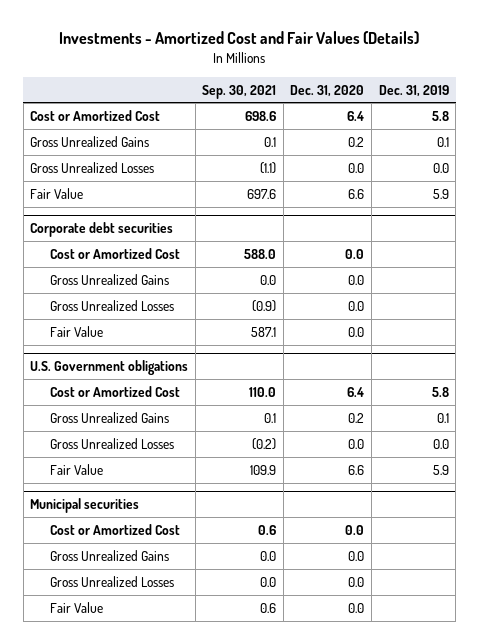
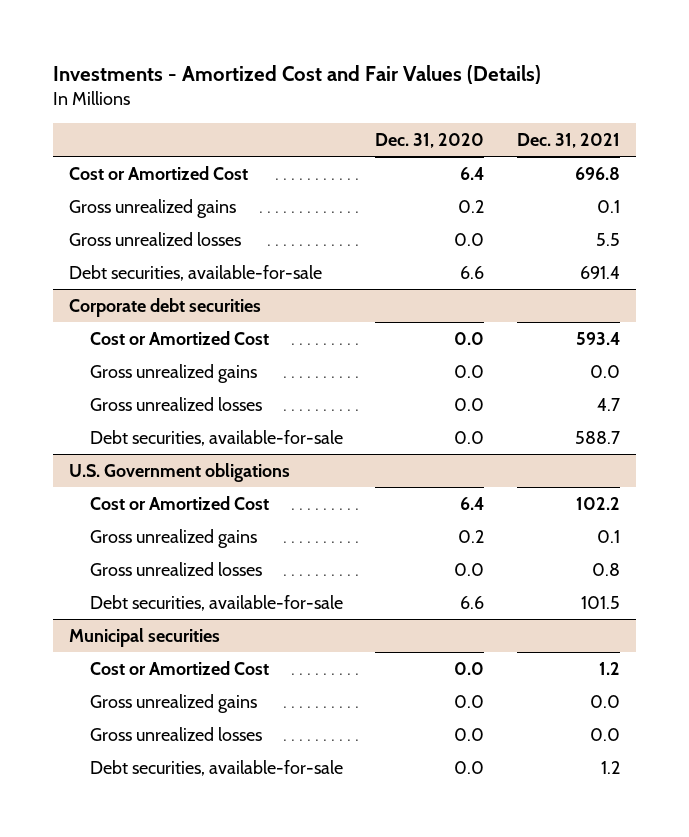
- | Sep. 30, 2021 | Dec. 31, 2020 | Dec. 31, 2019
+ | Dec. 31, 2020 | Dec. 31, 2021
- Gross Unrealized Gains | 0.1 | 0.2 | 0.1
- Gross Unrealized Losses | (1.1) | 0.0 | 0.0
- Fair Value | 697.6 | 6.6 | 5.9
+ Gross unrealized gains | 0.2 | 0.1
+ Gross unrealized losses | 0.0 | 5.5
+ Debt securities, available-for-sale | 6.6 | 691.4
@ Corporate debt securities
- Gross Unrealized Gains | 0.0 | 0.0 |
- Gross Unrealized Losses | (0.9) | 0.0 |
- Fair Value | 587.1 | 0.0 |
+ Gross unrealized gains | 0.0 | 0.0
+ Gross unrealized losses | 0.0 | 4.7
+ Debt securities, available-for-sale | 0.0 | 588.7
@ U.S. Government obligations
- Gross Unrealized Gains | 0.1 | 0.2 | 0.1
- Gross Unrealized Losses | (0.2) | 0.0 | 0.0
- Fair Value | 109.9 | 6.6 | 5.9
+ Gross unrealized gains | 0.2 | 0.1
+ Gross unrealized losses | 0.0 | 0.8
+ Debt securities, available-for-sale | 6.6 | 101.5
@ Municipal securities
- Gross Unrealized Gains | 0.0 | 0.0 |
- Gross Unrealized Losses | 0.0 | 0.0 |
- Fair Value | 0.6 | 0.0 |
+ Gross unrealized gains | 0.0 | 0.0
+ Gross unrealized losses | 0.0 | 0.0
+ Debt securities, available-for-sale | 0.0 | 1.2

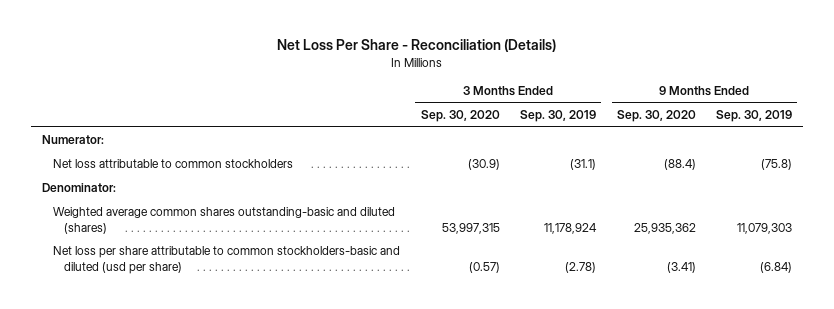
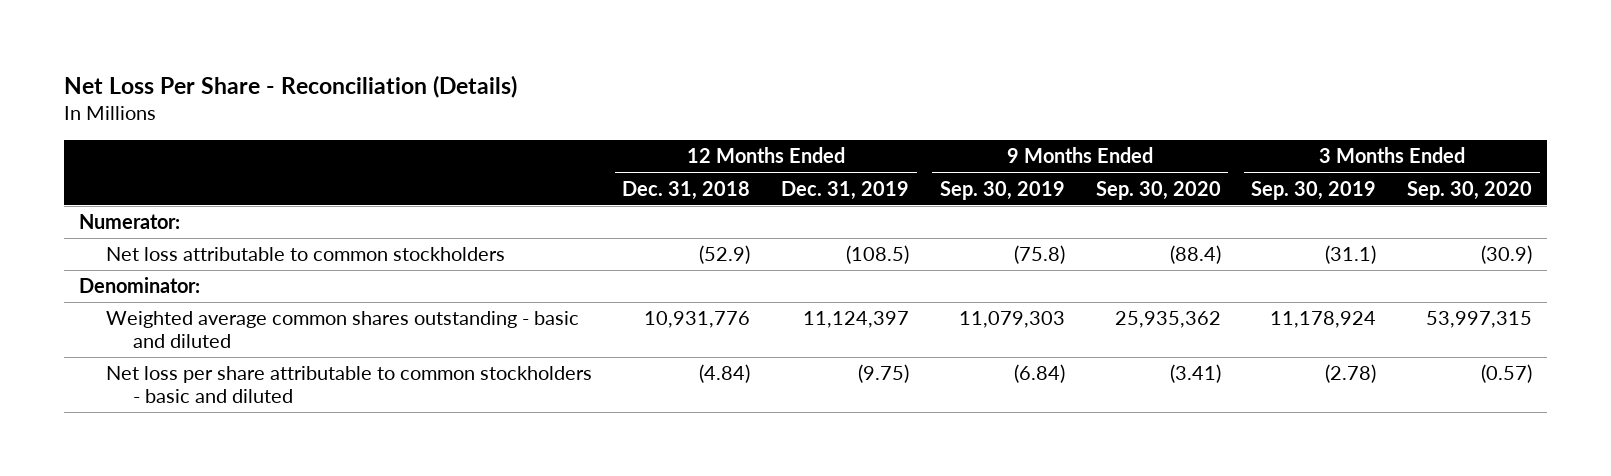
- | 3 Months Ended Sep. 30, 2020 | 3 Months Ended Sep. 30, 2019 | 9 Months Ended Sep. 30, 2020 | 9 Months Ended Sep. 30, 2019
+ | 12 Months Ended Dec. 31, 2018 | 12 Months Ended Dec. 31, 2019 | 9 Months Ended Sep. 30, 2019 | 9 Months Ended Sep. 30, 2020 | 3 Months Ended Sep. 30, 2019 | 3 Months Ended Sep. 30, 2020
- Weighted average common shares outstanding-basic and diluted (shares) | 53,997,315 | 11,178,924 | 25,935,362 | 11,079,303
- Net loss per share attributable to common stockholders-basic and diluted (usd per share) | (0.57) | (2.78) | (3.41) | (6.84)
+ Weighted average common shares outstanding - basic and diluted | 10,931,776 | 11,124,397 | 11,079,303 | 25,935,362 | 11,178,924 | 53,997,315
+ Net loss per share attributable to common stockholders - basic and diluted | (4.84) | (9.75) | (6.84) | (3.41) | (2.78) | (0.57)

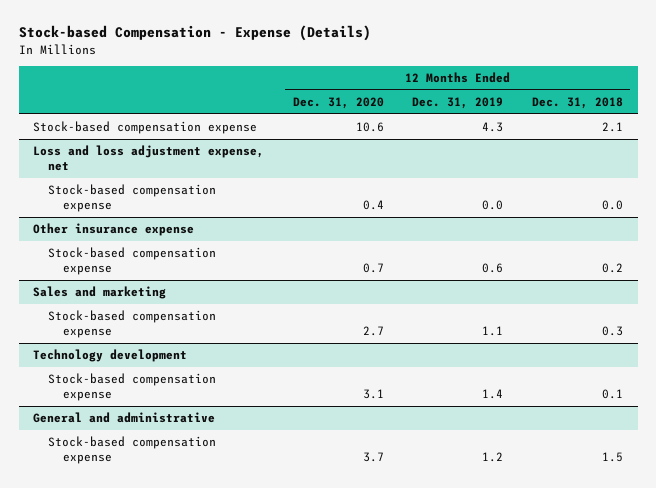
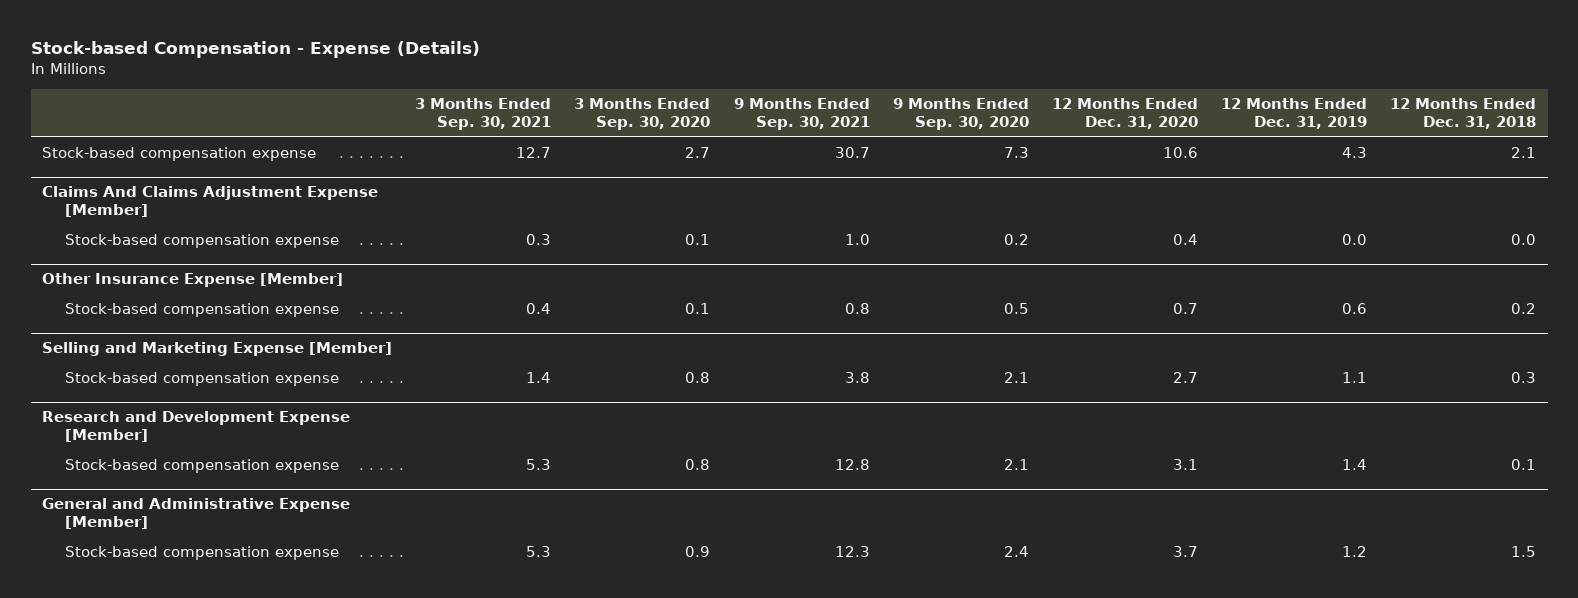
- | 12 Months Ended Dec. 31, 2020 | 12 Months Ended Dec. 31, 2019 | 12 Months Ended Dec. 31, 2018
+ | 3 Months Ended Sep. 30, 2021 | 3 Months Ended Sep. 30, 2020 | 9 Months Ended Sep. 30, 2021 | 9 Months Ended Sep. 30, 2020 | 12 Months Ended Dec. 31, 2020 | 12 Months Ended Dec. 31, 2019 | 12 Months Ended Dec. 31, 2018
- Loss and loss adjustment expense, net
+ Claims And Claims Adjustment Expense [Member]
- Other insurance expense
+ Other Insurance Expense [Member]
- Sales and marketing
+ Selling and Marketing Expense [Member]
- Technology development
+ Research and Development Expense [Member]
- General and administrative
+ General and Administrative Expense [Member]

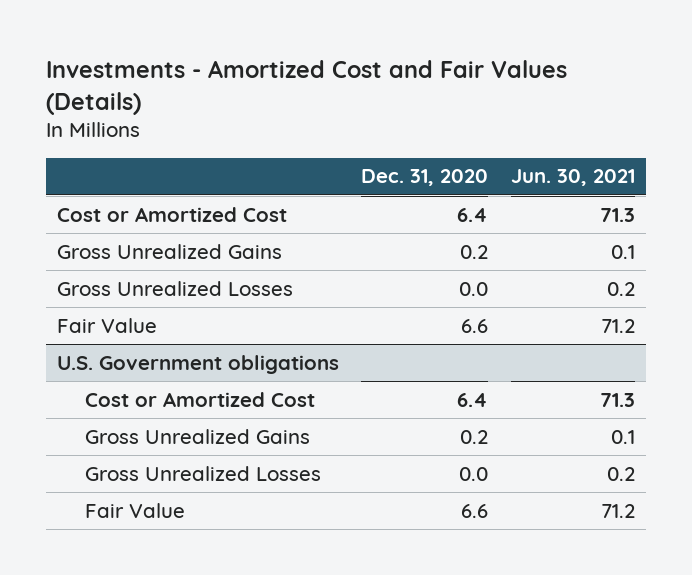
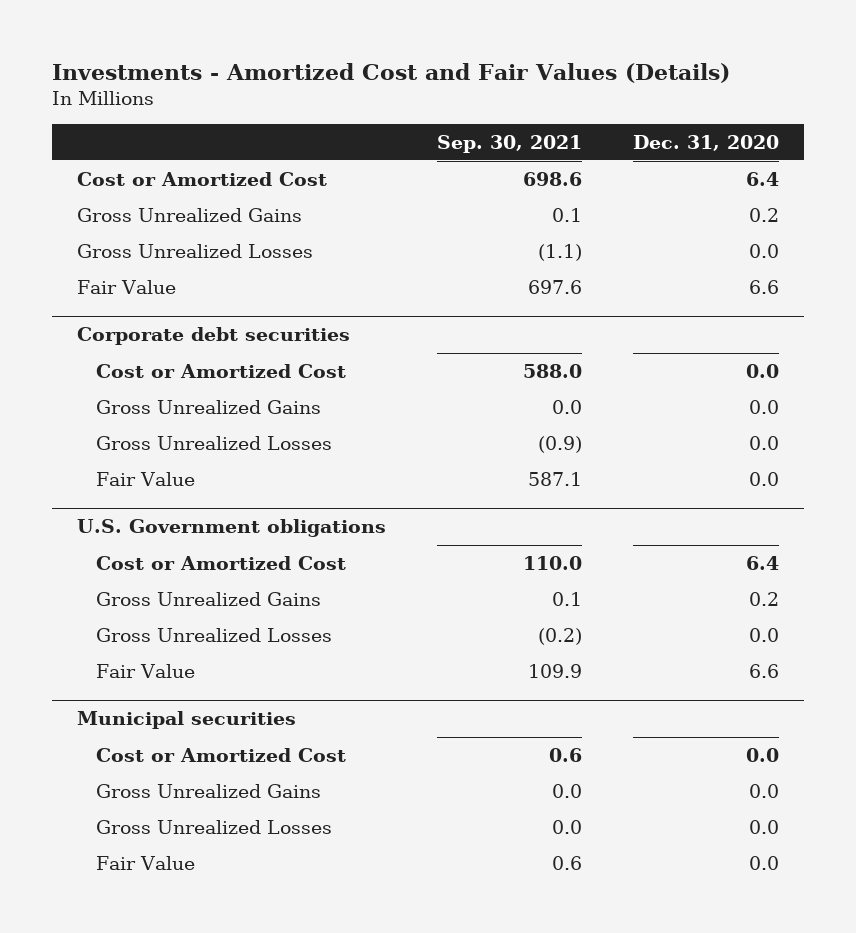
- | Dec. 31, 2020 | Jun. 30, 2021
+ | Sep. 30, 2021 | Dec. 31, 2020
+ Corporate debt securities
+ Cost or Amortized Cost | 588.0 | 0.0
+ Gross Unrealized Gains | 0.0 | 0.0
+ Gross Unrealized Losses | (0.9) | 0.0
+ Fair Value | 587.1 | 0.0
+ Municipal securities
+ Cost or Amortized Cost | 0.6 | 0.0
+ Gross Unrealized Gains | 0.0 | 0.0
+ Gross Unrealized Losses | 0.0 | 0.0
+ Fair Value | 0.6 | 0.0

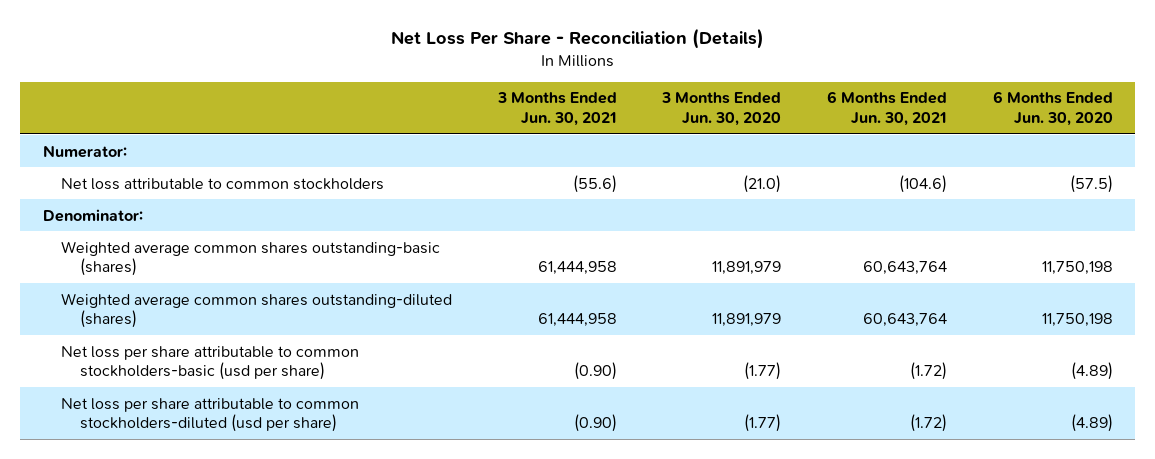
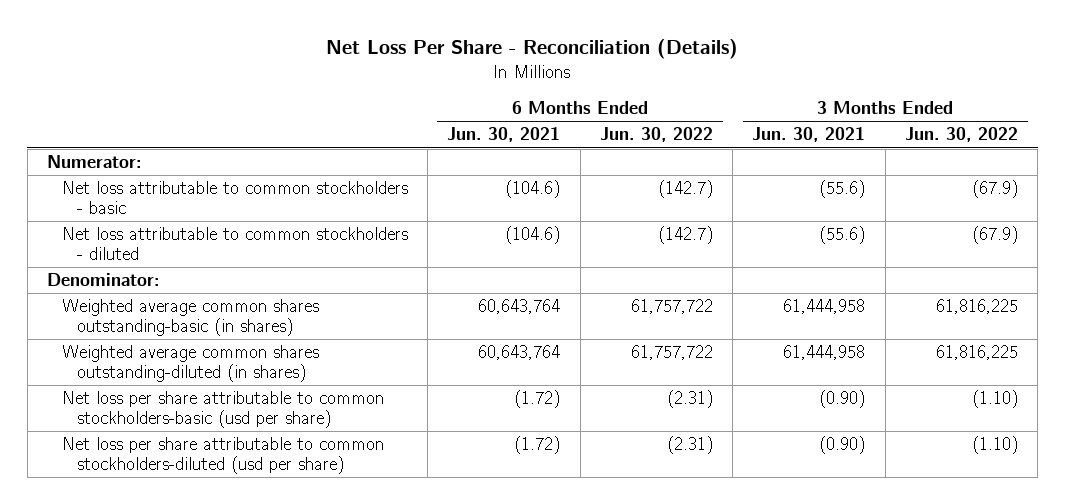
- | 3 Months Ended Jun. 30, 2021 | 3 Months Ended Jun. 30, 2020 | 6 Months Ended Jun. 30, 2021 | 6 Months Ended Jun. 30, 2020
+ | 6 Months Ended Jun. 30, 2021 | 6 Months Ended Jun. 30, 2022 | 3 Months Ended Jun. 30, 2021 | 3 Months Ended Jun. 30, 2022
- Net loss attributable to common stockholders | (55.6) | (21.0) | (104.6) | (57.5)
+ Net loss attributable to common stockholders - basic | (104.6) | (142.7) | (55.6) | (67.9)
+ Net loss attributable to common stockholders - diluted | (104.6) | (142.7) | (55.6) | (67.9)
- Weighted average common shares outstanding-basic (shares) | 61,444,958 | 11,891,979 | 60,643,764 | 11,750,198
- Weighted average common shares outstanding-diluted (shares) | 61,444,958 | 11,891,979 | 60,643,764 | 11,750,198
+ Weighted average common shares outstanding-basic (in shares) | 60,643,764 | 61,757,722 | 61,444,958 | 61,816,225
+ Weighted average common shares outstanding-diluted (in shares) | 60,643,764 | 61,757,722 | 61,444,958 | 61,816,225

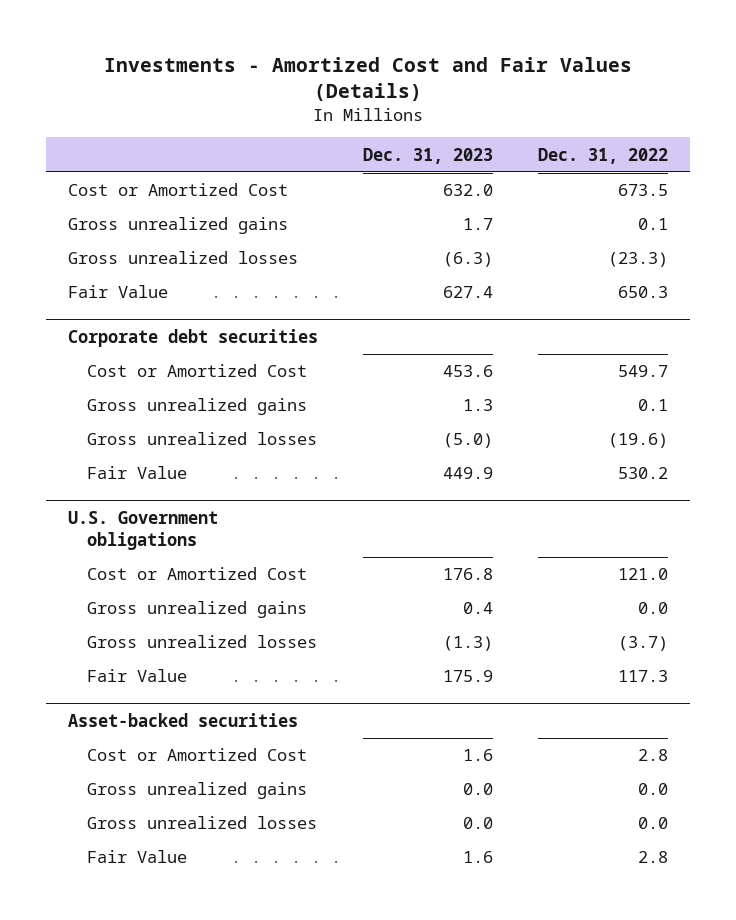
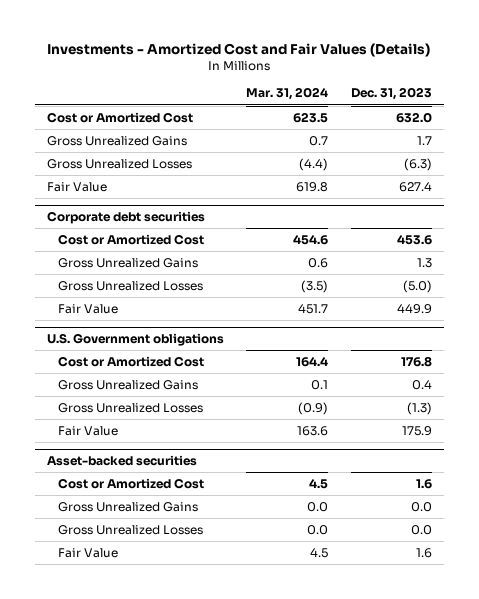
- | Dec. 31, 2023 | Dec. 31, 2022
+ | Mar. 31, 2024 | Dec. 31, 2023
- Gross unrealized gains | 1.7 | 0.1
- Gross unrealized losses | (6.3) | (23.3)
+ Gross Unrealized Gains | 0.7 | 1.7
+ Gross Unrealized Losses | (4.4) | (6.3)
@ Corporate debt securities
- Gross unrealized gains | 1.3 | 0.1
- Gross unrealized losses | (5.0) | (19.6)
+ Gross Unrealized Gains | 0.6 | 1.3
+ Gross Unrealized Losses | (3.5) | (5.0)
@ U.S. Government obligations
- Gross unrealized gains | 0.4 | 0.0
- Gross unrealized losses | (1.3) | (3.7)
+ Gross Unrealized Gains | 0.1 | 0.4
+ Gross Unrealized Losses | (0.9) | (1.3)
@ Asset-backed securities
- Gross unrealized gains | 0.0 | 0.0
- Gross unrealized losses | 0.0 | 0.0
+ Gross Unrealized Gains | 0.0 | 0.0
+ Gross Unrealized Losses | 0.0 | 0.0

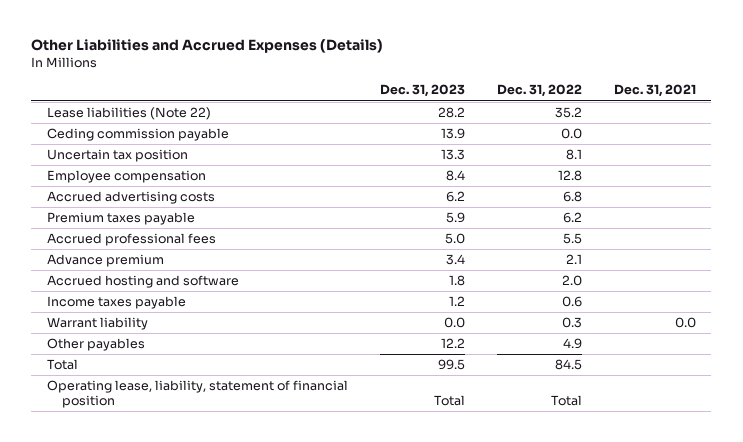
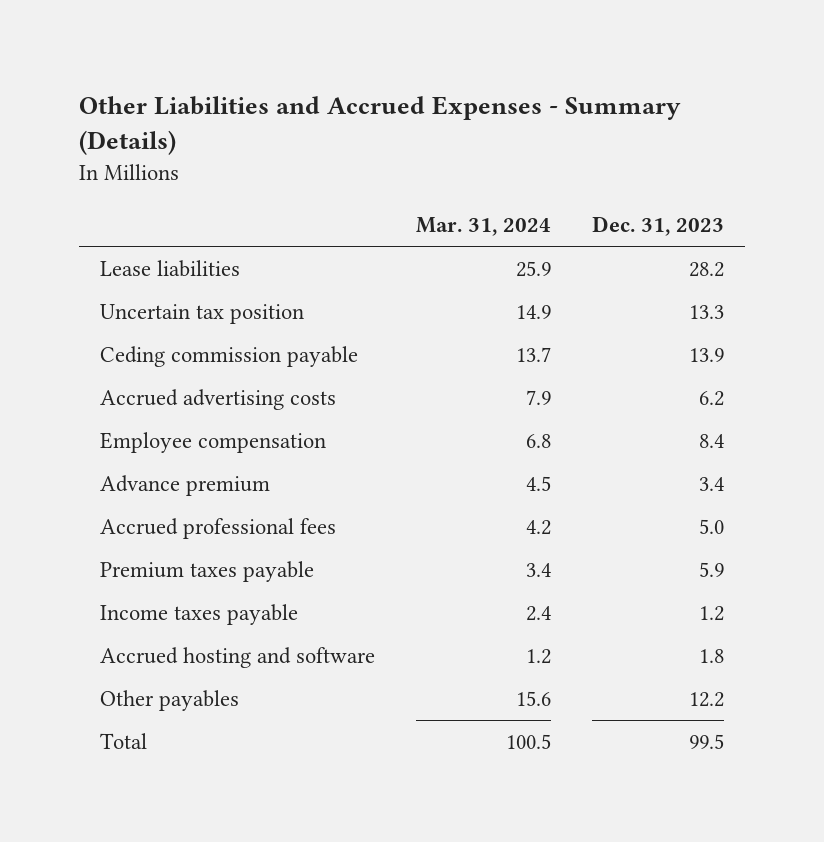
- Other Liabilities and Accrued Expenses (Details)
+ Other Liabilities and Accrued Expenses - Summary (Details)
- | Dec. 31, 2023 | Dec. 31, 2022 | Dec. 31, 2021
+ | Mar. 31, 2024 | Dec. 31, 2023
- Lease liabilities (Note 22) | 28.2 | 35.2 |
+ Lease liabilities | 25.9 | 28.2
moved down: Ceding commission payable | 13.7 | 13.9
moved down: Employee compensation | 6.8 | 8.4
moved down: Accrued professional fees | 4.2 | 5.0
moved down: Premium taxes payable | 3.4 | 5.9
- Warrant liability | 0.0 | 0.3 | 0.0
moved down: Accrued hosting and software | 1.2 | 1.8
- Operating lease, liability, statement of financial position | Total | Total |

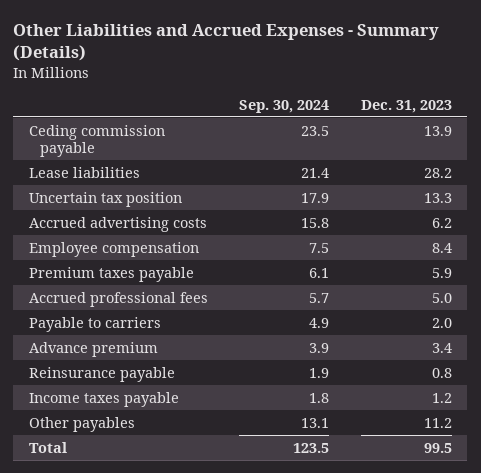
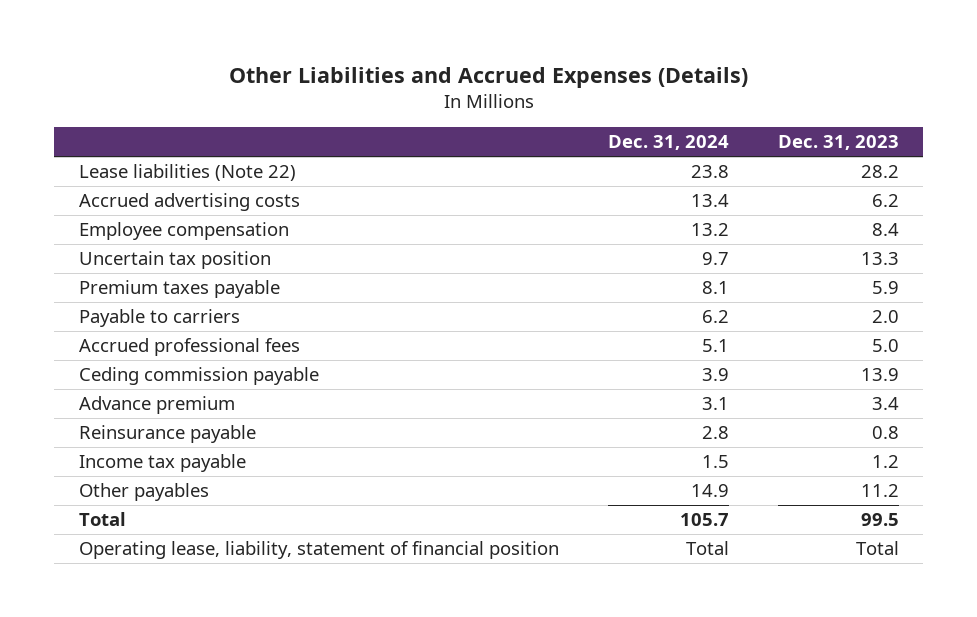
- Other Liabilities and Accrued Expenses - Summary (Details)
+ Other Liabilities and Accrued Expenses (Details)
- | Sep. 30, 2024 | Dec. 31, 2023
+ | Dec. 31, 2024 | Dec. 31, 2023
- Lease liabilities | 21.4 | 28.2
+ Lease liabilities (Note 22) | 23.8 | 28.2
moved down: Uncertain tax position | 9.7 | 13.3
moved down: Accrued professional fees | 5.1 | 5.0
moved down: Ceding commission payable | 3.9 | 13.9
- Income taxes payable | 1.8 | 1.2
+ Income tax payable | 1.5 | 1.2
+ Operating lease, liability, statement of financial position | Total | Total

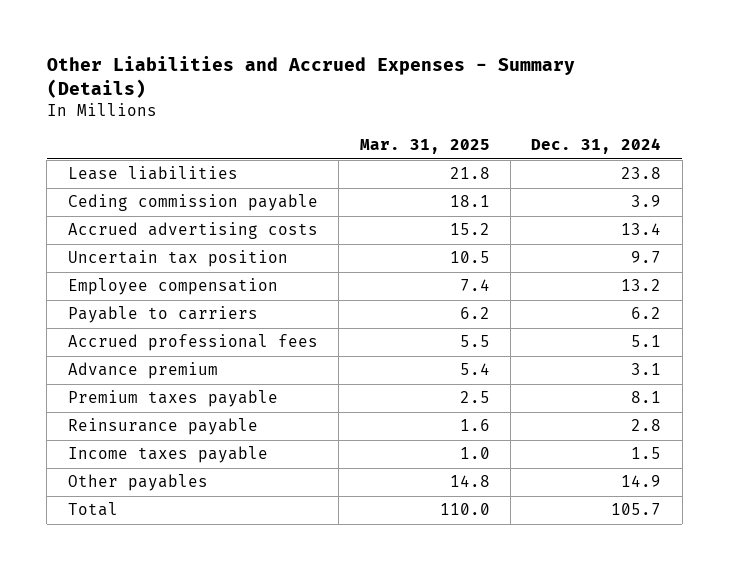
- Other Liabilities and Accrued Expenses (Details)
+ Other Liabilities and Accrued Expenses - Summary (Details)
- | Dec. 31, 2024 | Dec. 31, 2023
+ | Mar. 31, 2025 | Dec. 31, 2024
- Lease liabilities (Note 22) | 23.8 | 28.2
+ Lease liabilities | 21.8 | 23.8
moved up: Ceding commission payable | 18.1 | 3.9
moved down: Employee compensation | 7.4 | 13.2
moved down: Premium taxes payable | 2.5 | 8.1
- Income tax payable | 1.5 | 1.2
+ Income taxes payable | 1.0 | 1.5
- Operating lease, liability, statement of financial position | Total | Total

